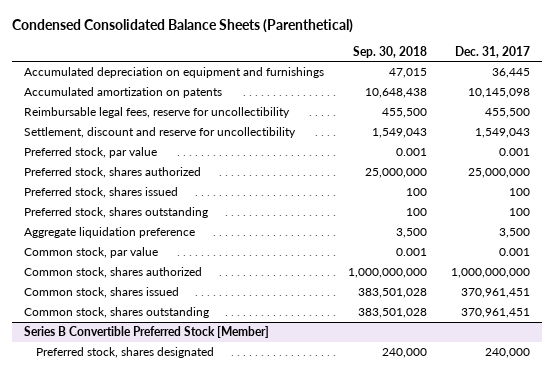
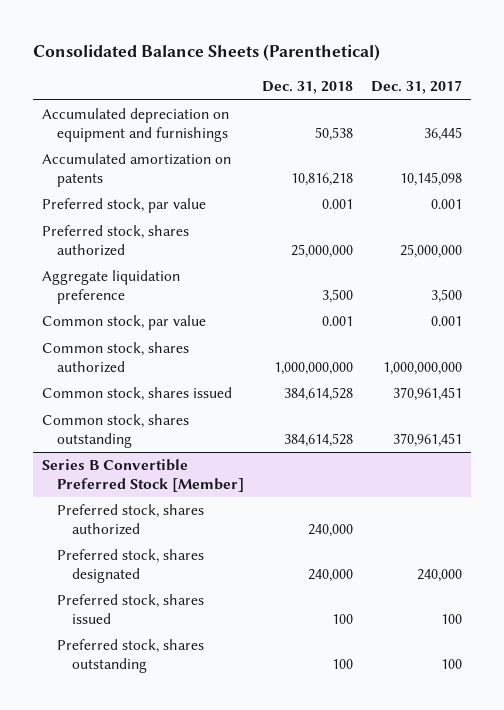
- Condensed Consolidated Balance Sheets (Parenthetical)
+ Consolidated Balance Sheets (Parenthetical)
- | Sep. 30, 2018 | Dec. 31, 2017
+ | Dec. 31, 2018 | Dec. 31, 2017
- Reimbursable legal fees, reserve for uncollectibility | 455,500 | 455,500
- Settlement, discount and reserve for uncollectibility | 1,549,043 | 1,549,043
- Preferred stock, shares issued | 100 | 100
- Preferred stock, shares outstanding | 100 | 100
@ Series B Convertible Preferred Stock [Member]
+ Preferred stock, shares authorized | 240,000 |
+ Preferred stock, shares issued | 100 | 100
+ Preferred stock, shares outstanding | 100 | 100

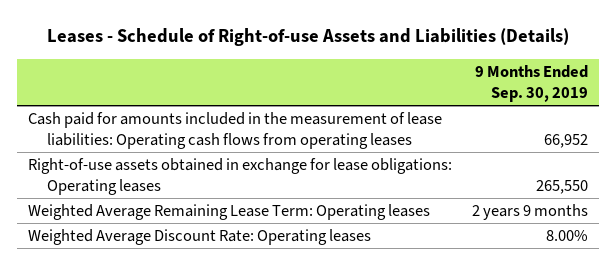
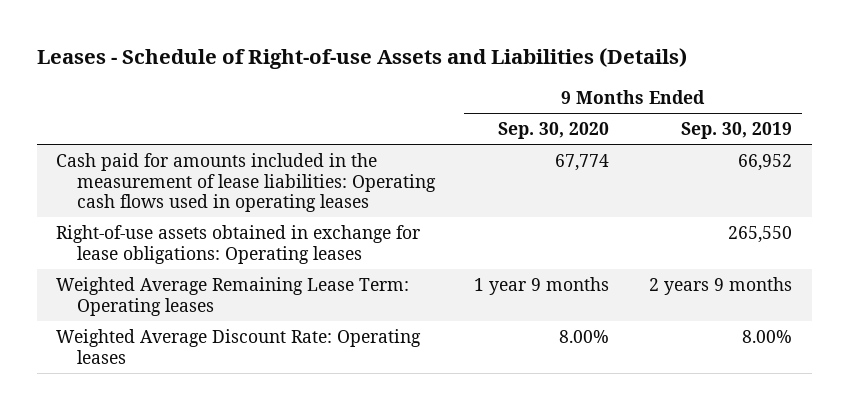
- | 9 Months Ended Sep. 30, 2019
+ | 9 Months Ended Sep. 30, 2020 | 9 Months Ended Sep. 30, 2019
- Cash paid for amounts included in the measurement of lease liabilities: Operating cash flows from operating leases | 66,952
+ Cash paid for amounts included in the measurement of lease liabilities: Operating cash flows used in operating leases | 67,774 | 66,952

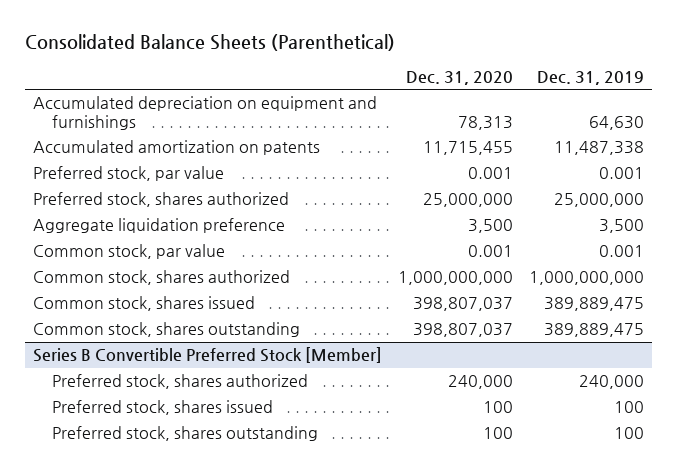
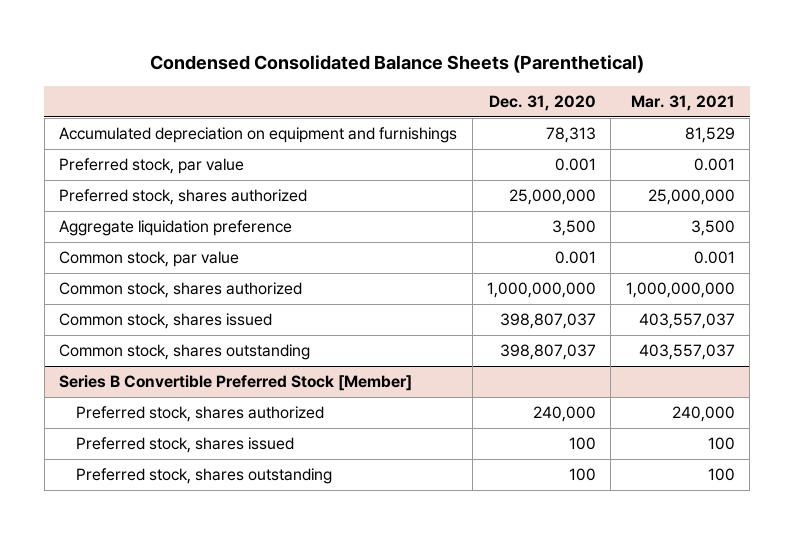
- Consolidated Balance Sheets (Parenthetical)
+ Condensed Consolidated Balance Sheets (Parenthetical)
- | Dec. 31, 2020 | Dec. 31, 2019
+ | Dec. 31, 2020 | Mar. 31, 2021
- Accumulated amortization on patents | 11,715,455 | 11,487,338

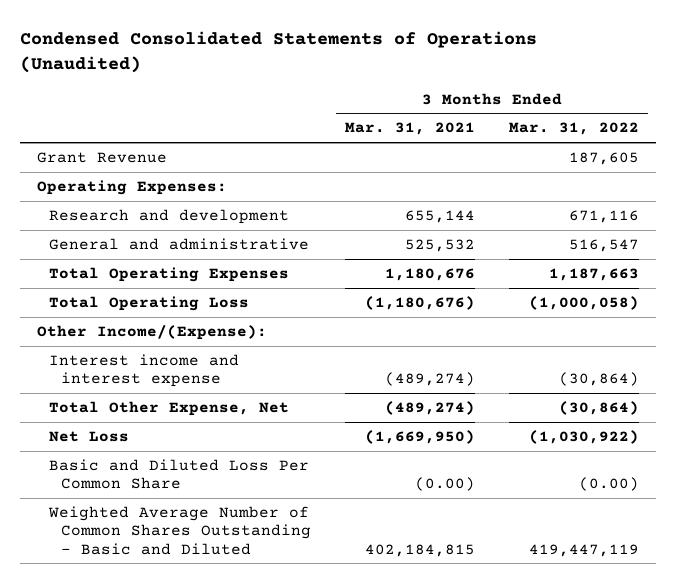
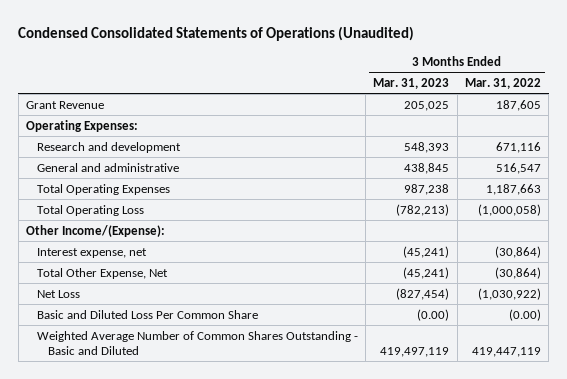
- | 3 Months Ended Mar. 31, 2021 | 3 Months Ended Mar. 31, 2022
+ | 3 Months Ended Mar. 31, 2023 | 3 Months Ended Mar. 31, 2022
- Interest income and interest expense | (489,274) | (30,864)
+ Interest expense, net | (45,241) | (30,864)

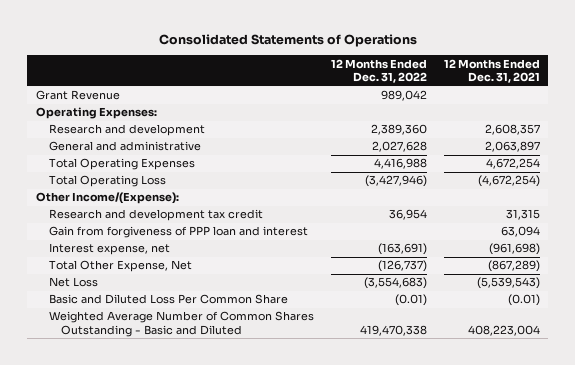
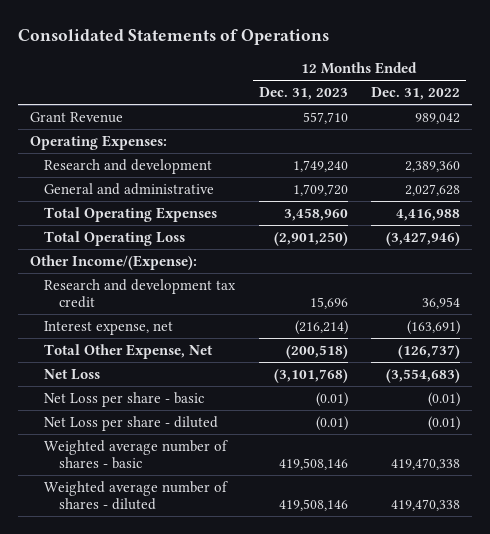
- | 12 Months Ended Dec. 31, 2022 | 12 Months Ended Dec. 31, 2021
+ | 12 Months Ended Dec. 31, 2023 | 12 Months Ended Dec. 31, 2022
- Gain from forgiveness of PPP loan and interest | | 63,094
- Basic and Diluted Loss Per Common Share | (0.01) | (0.01)
- Weighted Average Number of Common Shares Outstanding - Basic and Diluted | 419,470,338 | 408,223,004
+ Net Loss per share - basic | (0.01) | (0.01)
+ Net Loss per share - diluted | (0.01) | (0.01)
+ Weighted average number of shares - basic | 419,508,146 | 419,470,338
+ Weighted average number of shares - diluted | 419,508,146 | 419,470,338

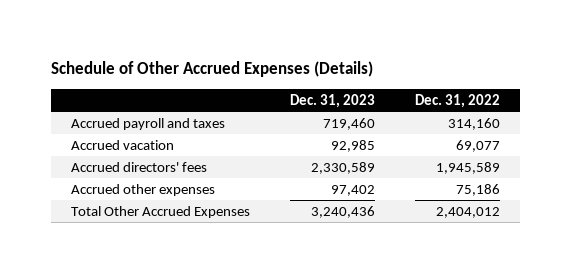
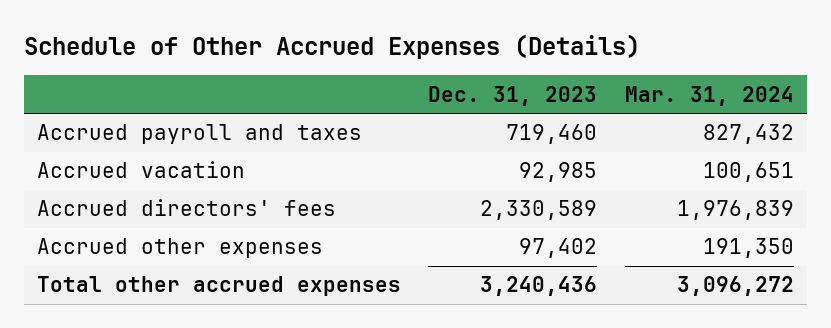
- | Dec. 31, 2023 | Dec. 31, 2022
+ | Dec. 31, 2023 | Mar. 31, 2024
- Total Other Accrued Expenses | 3,240,436 | 2,404,012
+ Total other accrued expenses | 3,240,436 | 3,096,272

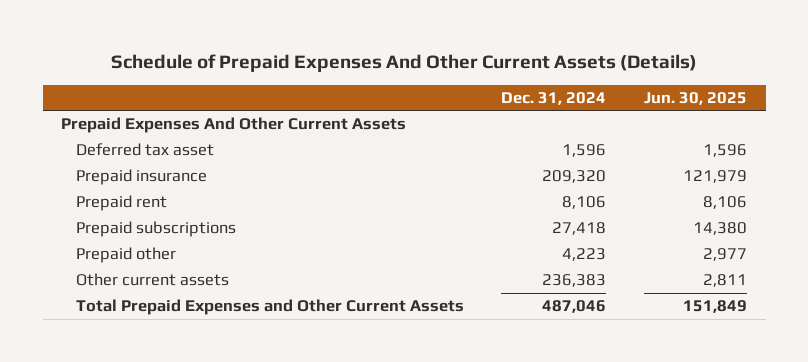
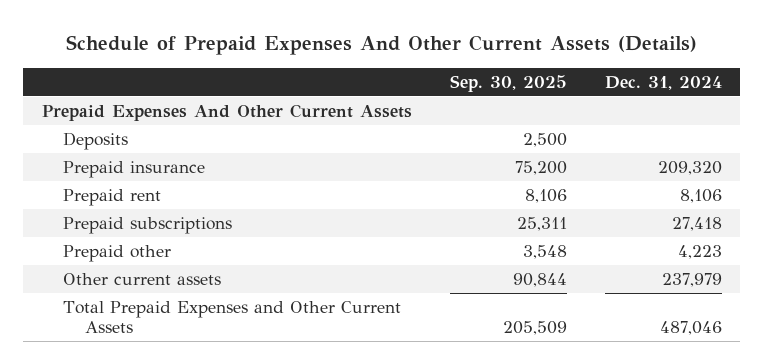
- | Dec. 31, 2024 | Jun. 30, 2025
+ | Sep. 30, 2025 | Dec. 31, 2024
- Deferred tax asset | 1,596 | 1,596
+ Deposits | 2,500 |
- Other current assets | 236,383 | 2,811
+ Other current assets | 90,844 | 237,979

